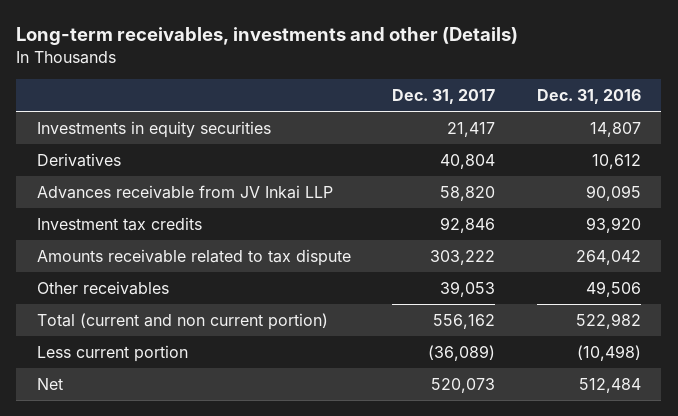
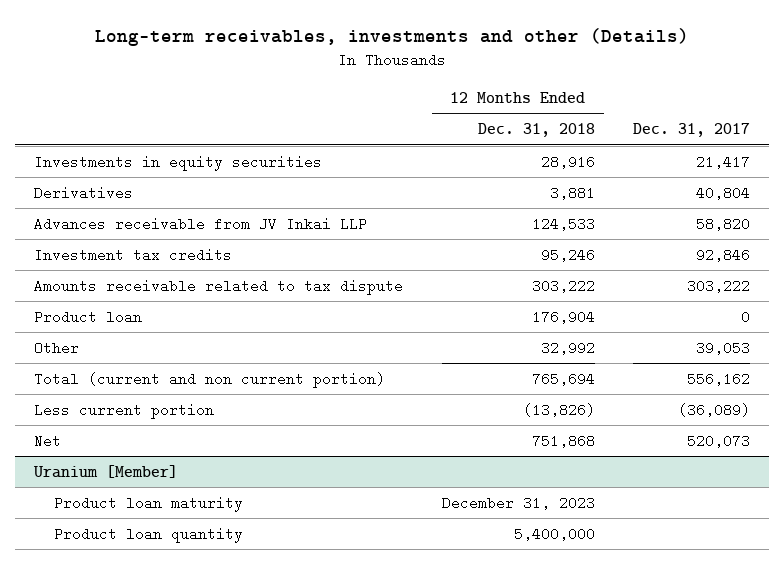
- | Dec. 31, 2017 | Dec. 31, 2016
+ | 12 Months Ended Dec. 31, 2018 | Dec. 31, 2017
- Other receivables | 39,053 | 49,506
+ Product loan | 176,904 | 0
+ Other | 32,992 | 39,053
+ Uranium [Member]
+ Product loan maturity | December 31, 2023 |
+ Product loan quantity | 5,400,000 |

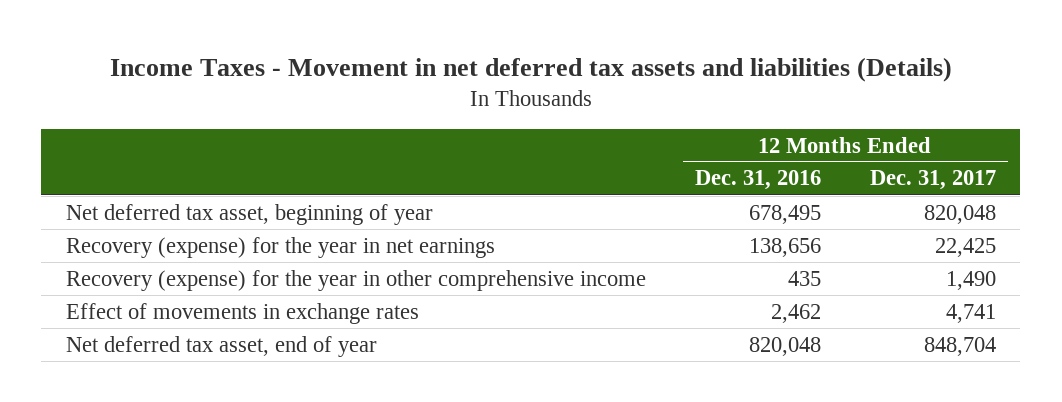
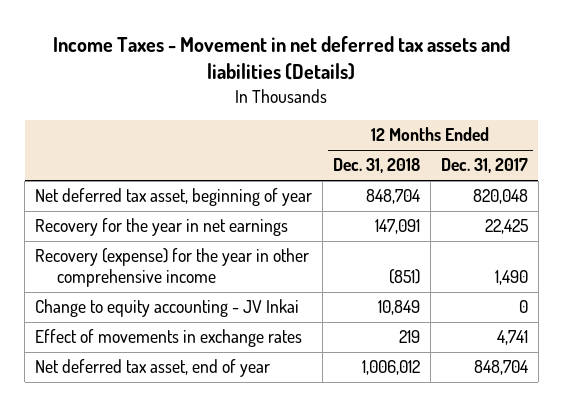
- | 12 Months Ended Dec. 31, 2016 | 12 Months Ended Dec. 31, 2017
+ | 12 Months Ended Dec. 31, 2018 | 12 Months Ended Dec. 31, 2017
- Recovery (expense) for the year in net earnings | 138,656 | 22,425
+ Recovery for the year in net earnings | 147,091 | 22,425
+ Change to equity accounting - JV Inkai | 10,849 | 0

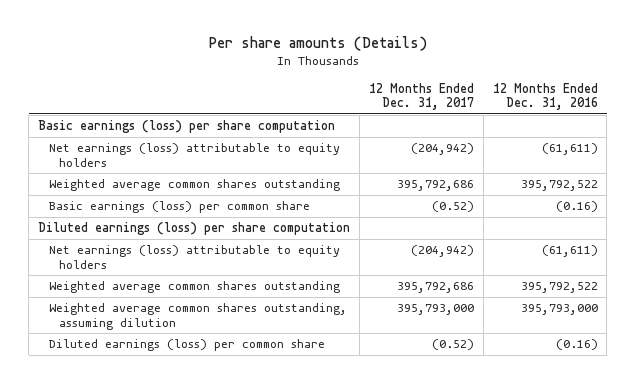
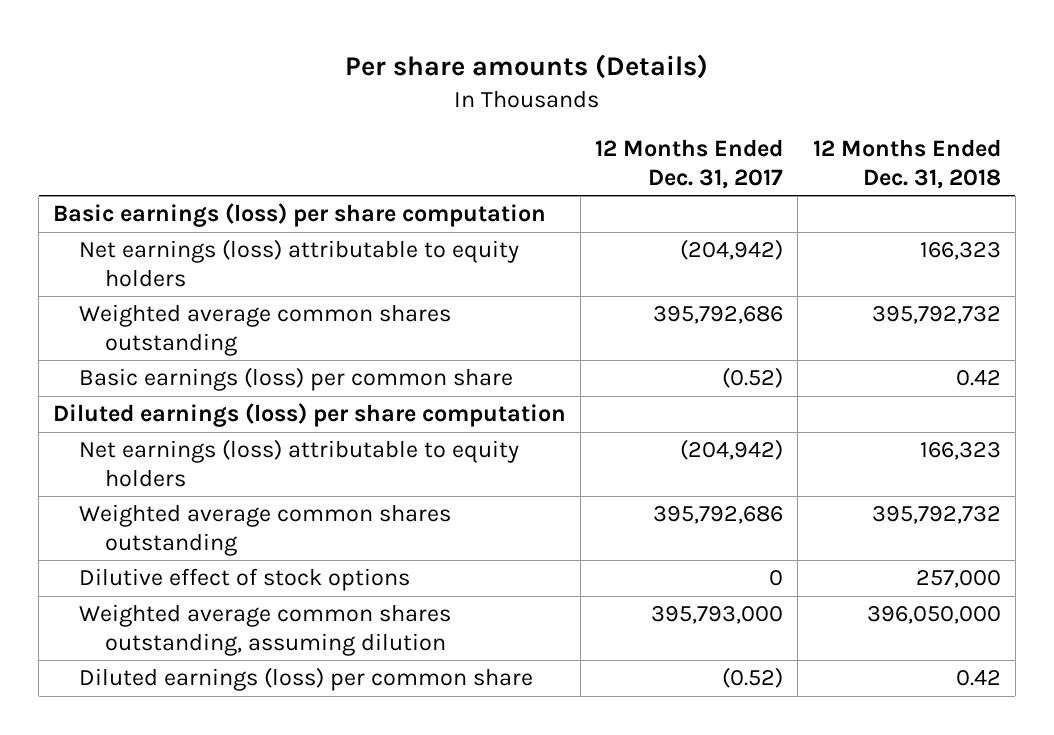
- | 12 Months Ended Dec. 31, 2017 | 12 Months Ended Dec. 31, 2016
+ | 12 Months Ended Dec. 31, 2017 | 12 Months Ended Dec. 31, 2018
+ Dilutive effect of stock options | 0 | 257,000

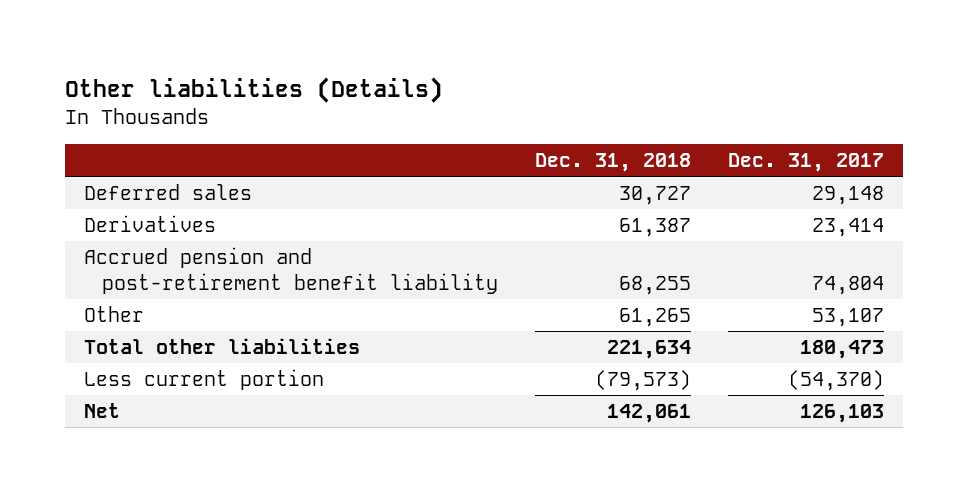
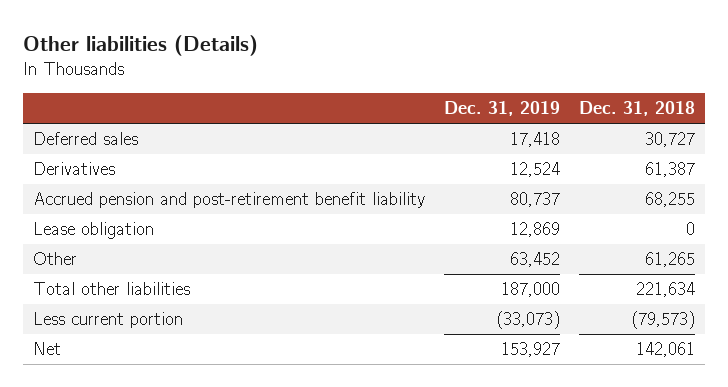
- | Dec. 31, 2018 | Dec. 31, 2017
+ | Dec. 31, 2019 | Dec. 31, 2018
+ Lease obligation | 12,869 | 0

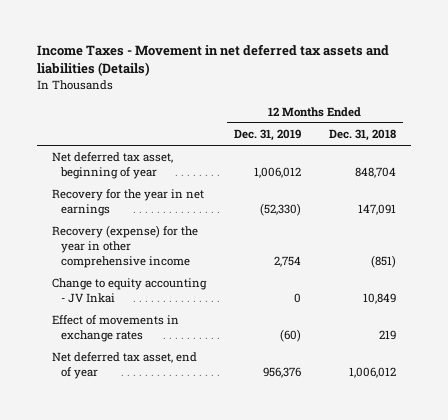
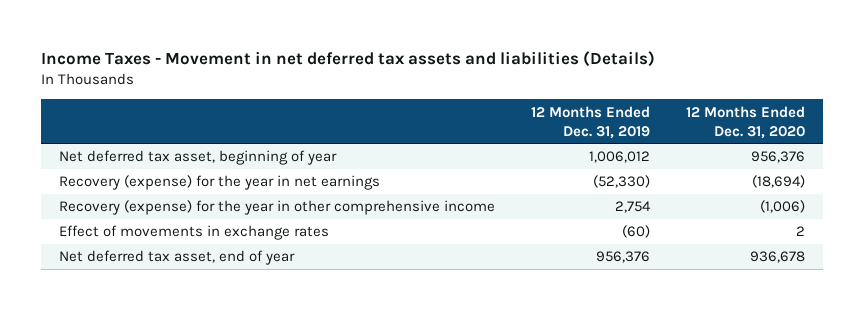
- | 12 Months Ended Dec. 31, 2019 | 12 Months Ended Dec. 31, 2018
+ | 12 Months Ended Dec. 31, 2019 | 12 Months Ended Dec. 31, 2020
- Recovery for the year in net earnings | (52,330) | 147,091
+ Recovery (expense) for the year in net earnings | (52,330) | (18,694)
- Change to equity accounting - JV Inkai | 0 | 10,849

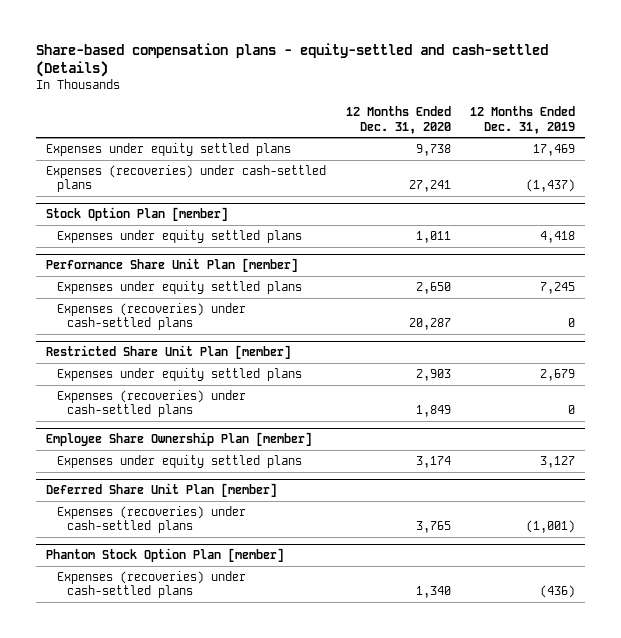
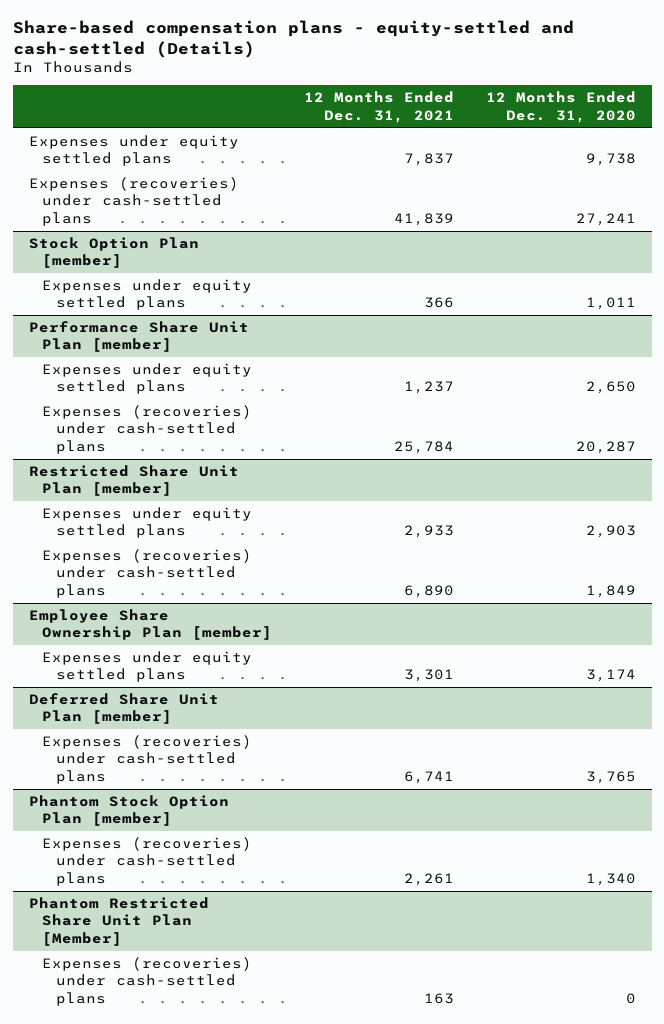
- | 12 Months Ended Dec. 31, 2020 | 12 Months Ended Dec. 31, 2019
+ | 12 Months Ended Dec. 31, 2021 | 12 Months Ended Dec. 31, 2020
+ Phantom Restricted Share Unit Plan [Member]
+ Expenses (recoveries) under cash-settled plans | 163 | 0

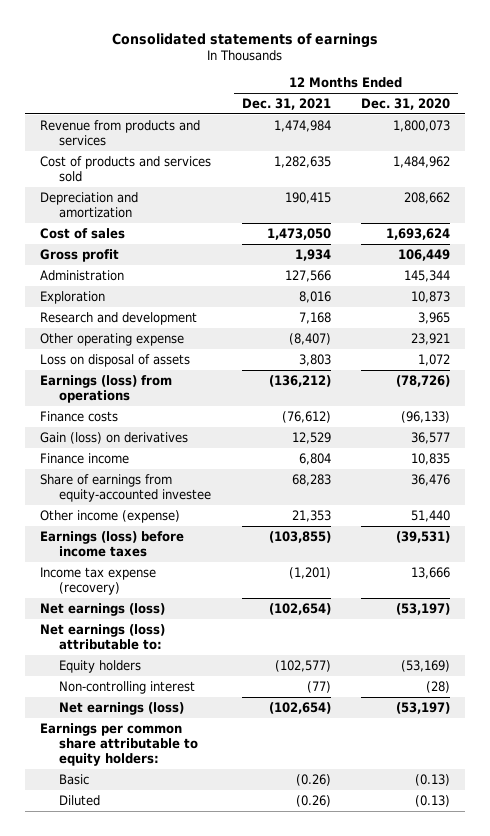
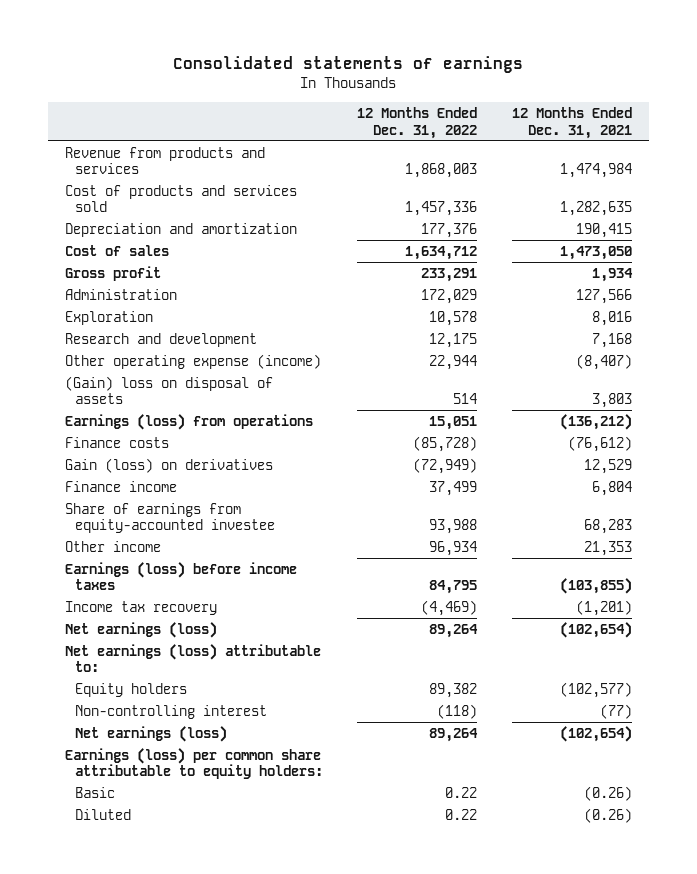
- | 12 Months Ended Dec. 31, 2021 | 12 Months Ended Dec. 31, 2020
+ | 12 Months Ended Dec. 31, 2022 | 12 Months Ended Dec. 31, 2021
- Other operating expense | (8,407) | 23,921
- Loss on disposal of assets | 3,803 | 1,072
+ Other operating expense (income) | 22,944 | (8,407)
+ (Gain) loss on disposal of assets | 514 | 3,803
- Other income (expense) | 21,353 | 51,440
+ Other income | 96,934 | 21,353
- Income tax expense (recovery) | (1,201) | 13,666
+ Income tax recovery | (4,469) | (1,201)
- Earnings per common share attributable to equity holders:
+ Earnings (loss) per common share attributable to equity holders:

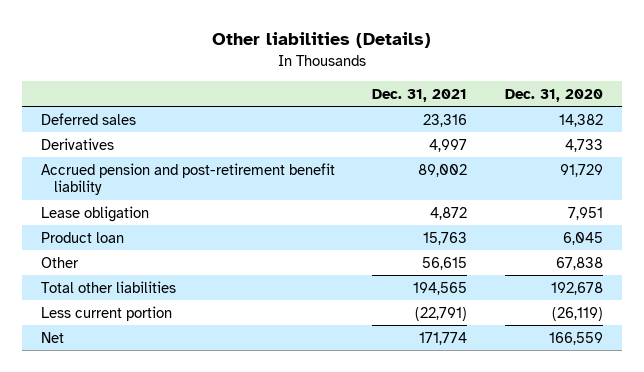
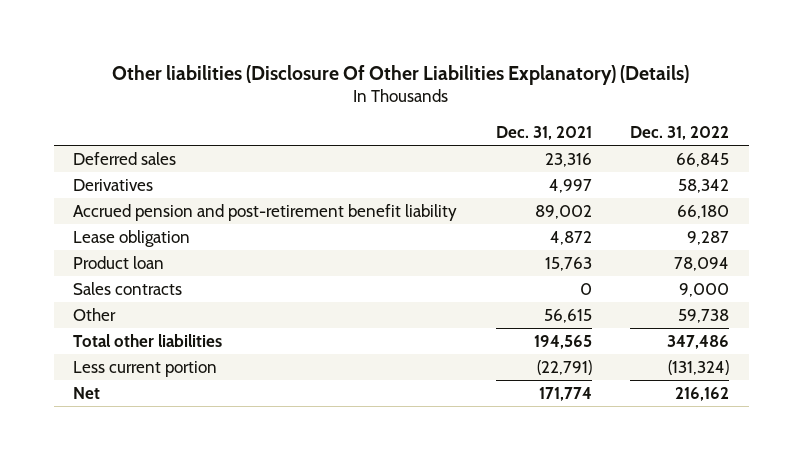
- Other liabilities (Details)
+ Other liabilities (Disclosure Of Other Liabilities Explanatory) (Details)
- | Dec. 31, 2021 | Dec. 31, 2020
+ | Dec. 31, 2021 | Dec. 31, 2022
+ Sales contracts | 0 | 9,000

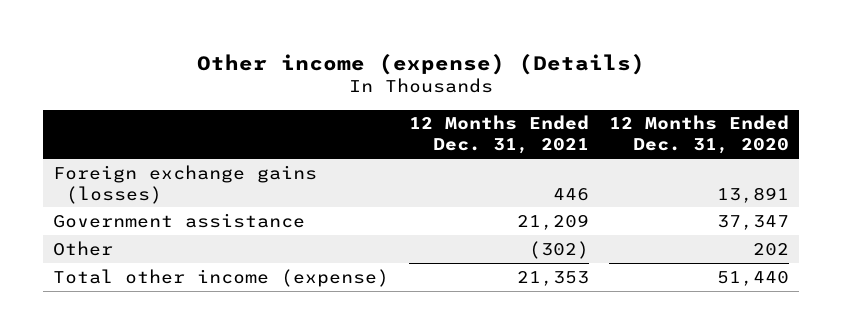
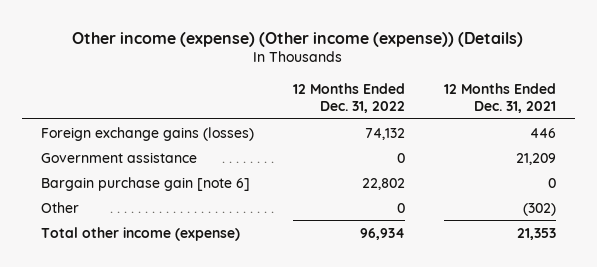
- Other income (expense) (Details)
+ Other income (expense) (Other income (expense)) (Details)
- | 12 Months Ended Dec. 31, 2021 | 12 Months Ended Dec. 31, 2020
+ | 12 Months Ended Dec. 31, 2022 | 12 Months Ended Dec. 31, 2021
+ Bargain purchase gain [note 6] | 22,802 | 0

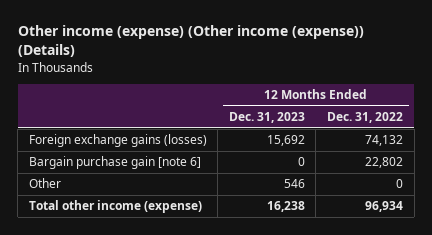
- | 12 Months Ended Dec. 31, 2022 | 12 Months Ended Dec. 31, 2021
+ | 12 Months Ended Dec. 31, 2023 | 12 Months Ended Dec. 31, 2022
- Government assistance | 0 | 21,209

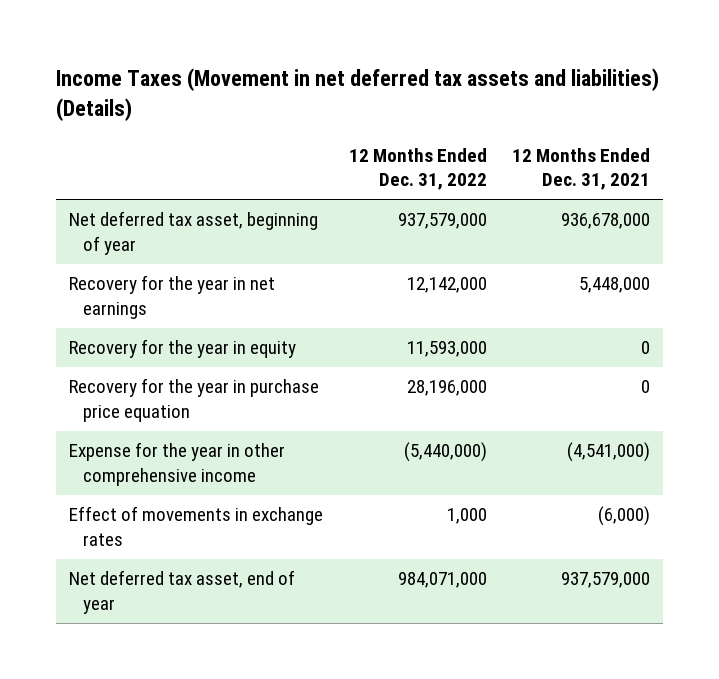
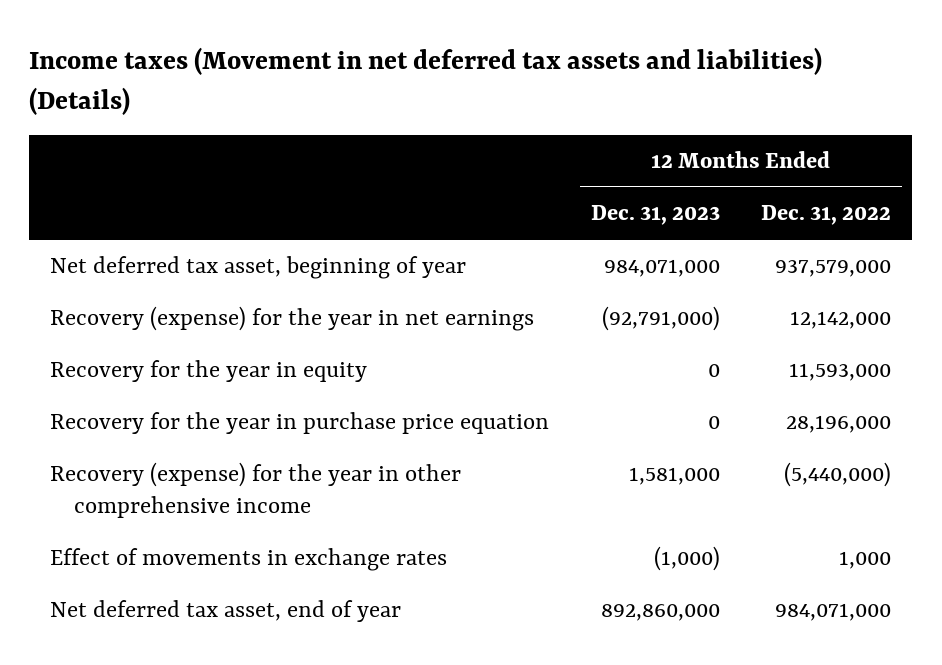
- Income Taxes (Movement in net deferred tax assets and liabilities) (Details)
+ Income taxes (Movement in net deferred tax assets and liabilities) (Details)
- | 12 Months Ended Dec. 31, 2022 | 12 Months Ended Dec. 31, 2021
+ | 12 Months Ended Dec. 31, 2023 | 12 Months Ended Dec. 31, 2022
- Recovery for the year in net earnings | 12,142,000 | 5,448,000
+ Recovery (expense) for the year in net earnings | (92,791,000) | 12,142,000
- Expense for the year in other comprehensive income | (5,440,000) | (4,541,000)
+ Recovery (expense) for the year in other comprehensive income | 1,581,000 | (5,440,000)

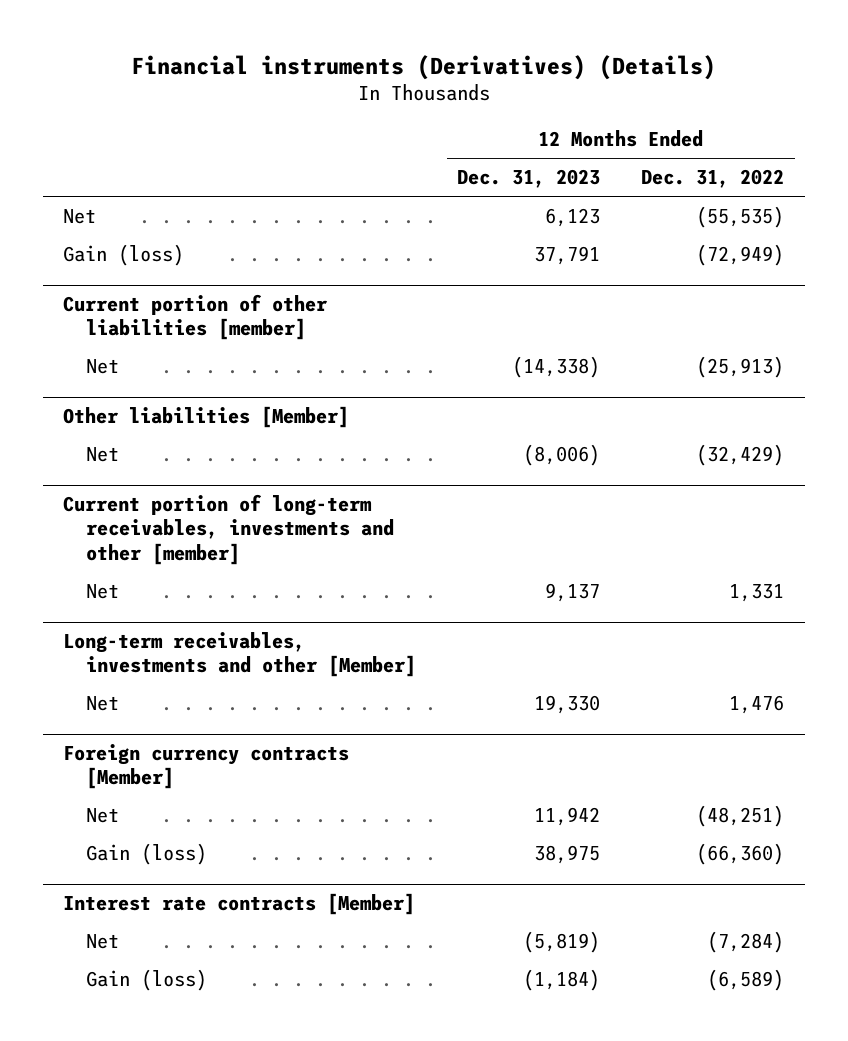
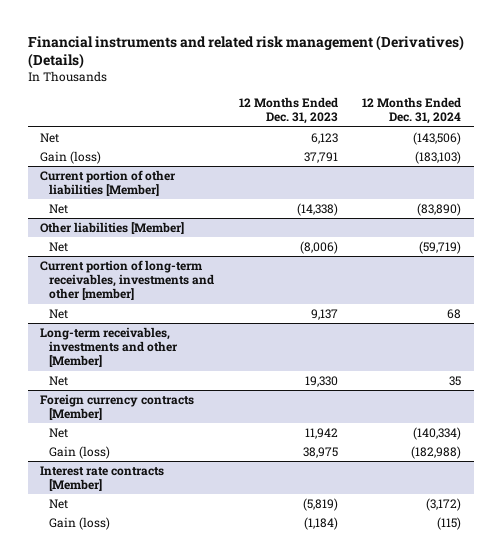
- Financial instruments (Derivatives) (Details)
+ Financial instruments and related risk management (Derivatives) (Details)
- | 12 Months Ended Dec. 31, 2023 | 12 Months Ended Dec. 31, 2022
+ | 12 Months Ended Dec. 31, 2023 | 12 Months Ended Dec. 31, 2024
- Current portion of other liabilities [member]
+ Current portion of other liabilities [Member]

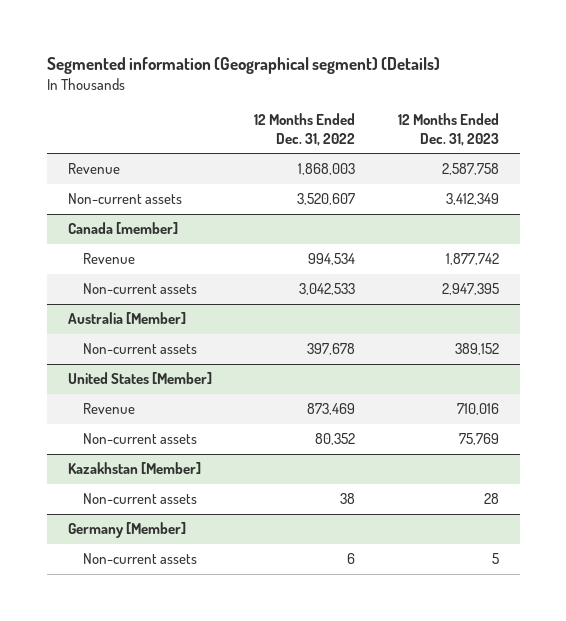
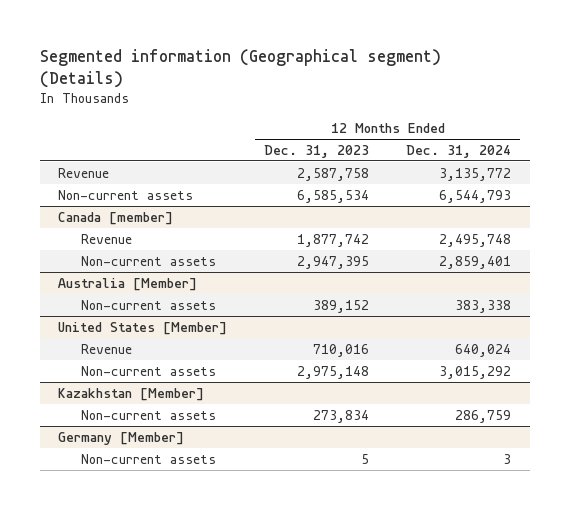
- | 12 Months Ended Dec. 31, 2022 | 12 Months Ended Dec. 31, 2023
+ | 12 Months Ended Dec. 31, 2023 | 12 Months Ended Dec. 31, 2024
- Non-current assets | 3,520,607 | 3,412,349
+ Non-current assets | 6,585,534 | 6,544,793
@ United States [Member]
- Non-current assets | 80,352 | 75,769
+ Non-current assets | 2,975,148 | 3,015,292
@ Kazakhstan [Member]
- Non-current assets | 38 | 28
+ Non-current assets | 273,834 | 286,759

